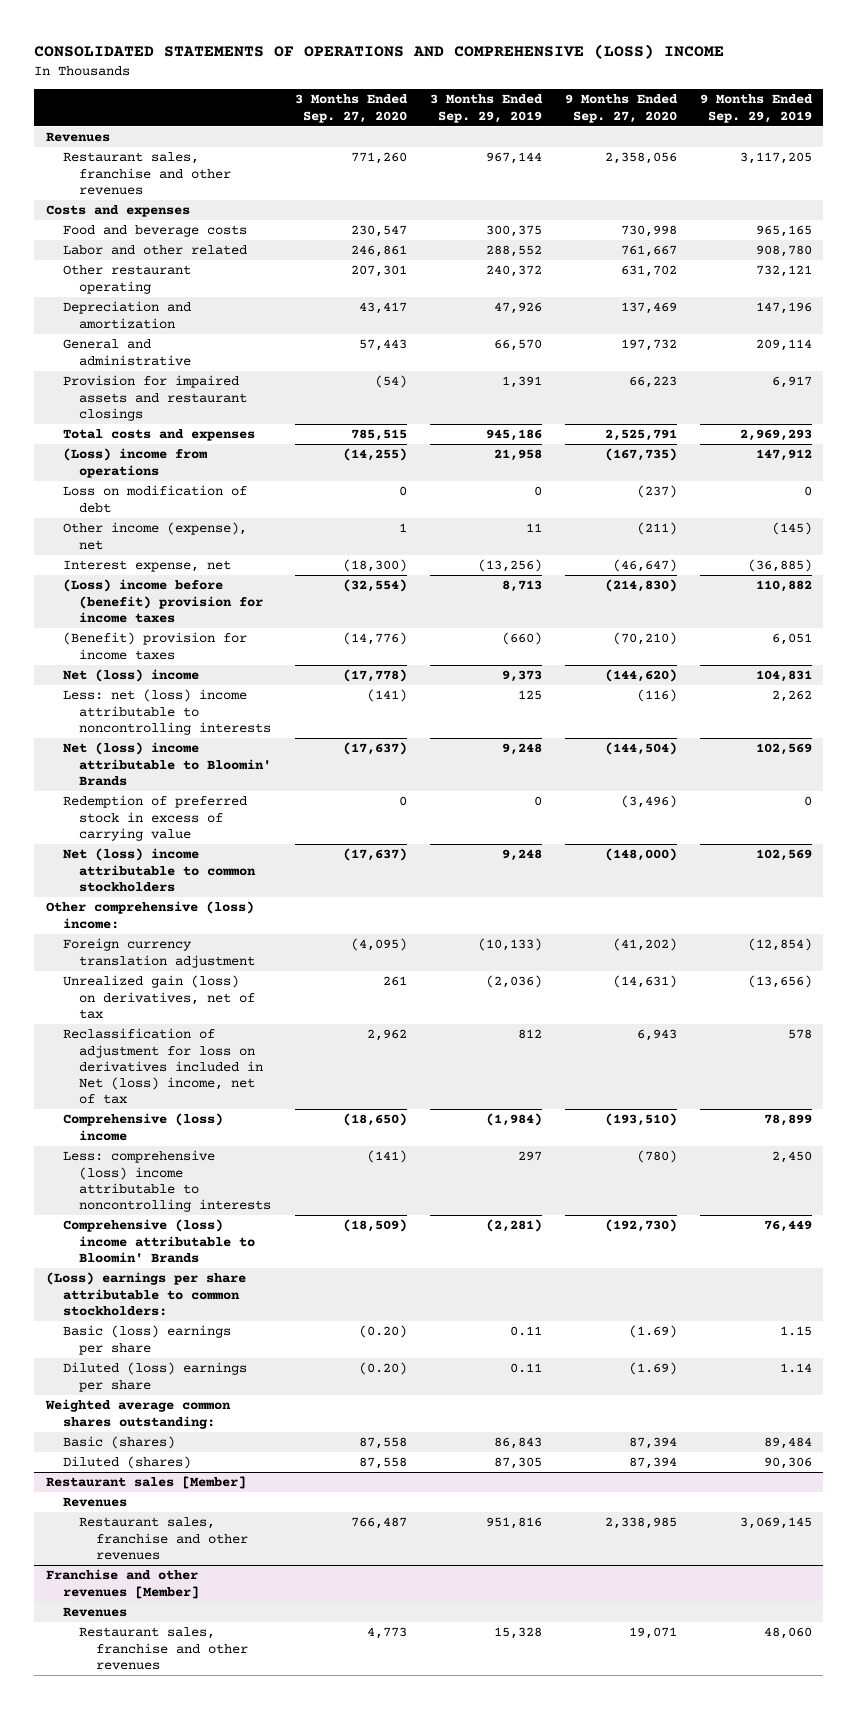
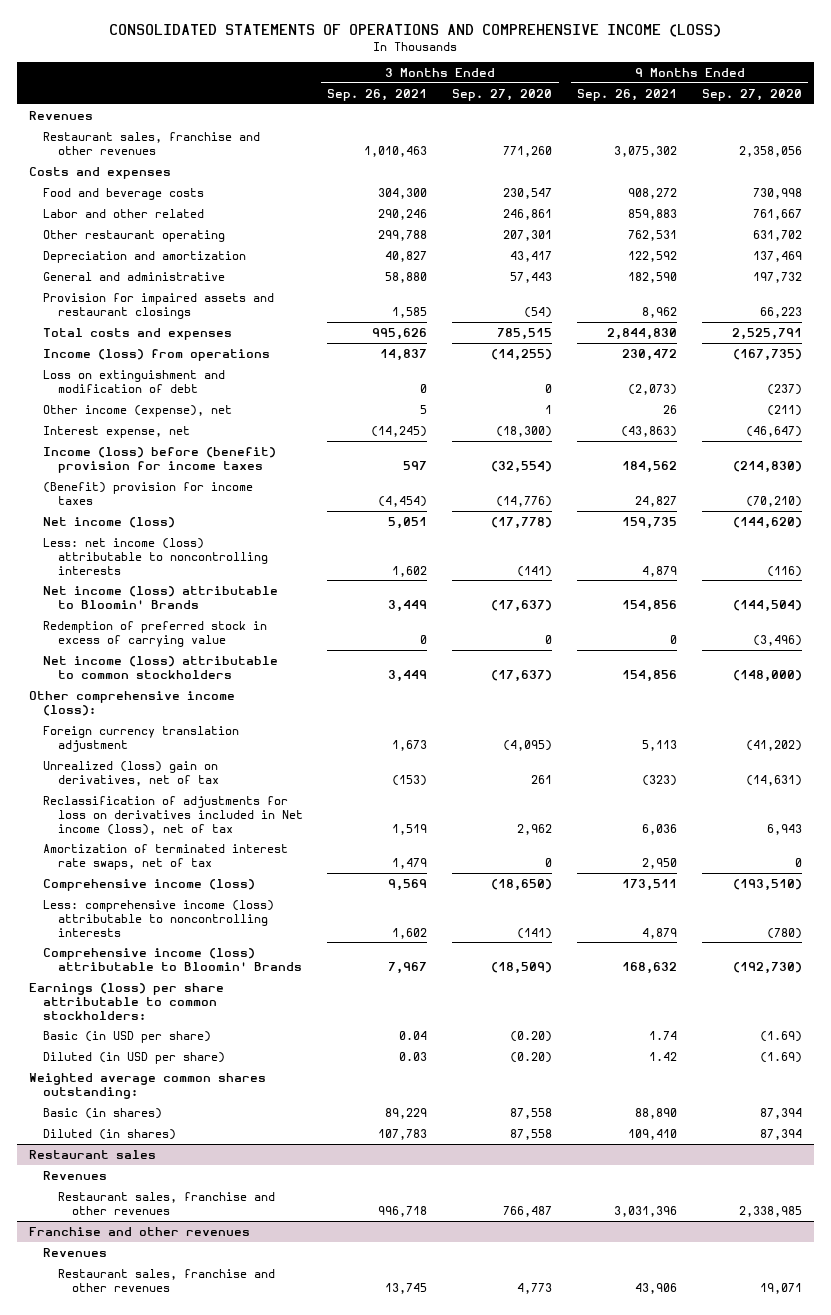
- CONSOLIDATED STATEMENTS OF OPERATIONS AND COMPREHENSIVE (LOSS) INCOME
+ CONSOLIDATED STATEMENTS OF OPERATIONS AND COMPREHENSIVE INCOME (LOSS)
- | 3 Months Ended Sep. 27, 2020 | 3 Months Ended Sep. 29, 2019 | 9 Months Ended Sep. 27, 2020 | 9 Months Ended Sep. 29, 2019
+ | 3 Months Ended Sep. 26, 2021 | 3 Months Ended Sep. 27, 2020 | 9 Months Ended Sep. 26, 2021 | 9 Months Ended Sep. 27, 2020
- (Loss) income from operations | (14,255) | 21,958 | (167,735) | 147,912
- Loss on modification of debt | 0 | 0 | (237) | 0
+ Income (loss) from operations | 14,837 | (14,255) | 230,472 | (167,735)
+ Loss on extinguishment and modification of debt | 0 | 0 | (2,073) | (237)
- (Loss) income before (benefit) provision for income taxes | (32,554) | 8,713 | (214,830) | 110,882
+ Income (loss) before (benefit) provision for income taxes | 597 | (32,554) | 184,562 | (214,830)
- Net (loss) income | (17,778) | 9,373 | (144,620) | 104,831
- Less: net (loss) income attributable to noncontrolling interests | (141) | 125 | (116) | 2,262
- Net (loss) income attributable to Bloomin' Brands | (17,637) | 9,248 | (144,504) | 102,569
+ Net income (loss) | 5,051 | (17,778) | 159,735 | (144,620)
+ Less: net income (loss) attributable to noncontrolling interests | 1,602 | (141) | 4,879 | (116)
+ Net income (loss) attributable to Bloomin' Brands | 3,449 | (17,637) | 154,856 | (144,504)
- Net (loss) income attributable to common stockholders | (17,637) | 9,248 | (148,000) | 102,569
- Other comprehensive (loss) income:
+ Net income (loss) attributable to common stockholders | 3,449 | (17,637) | 154,856 | (148,000)
+ Other comprehensive income (loss):
- Unrealized gain (loss) on derivatives, net of tax | 261 | (2,036) | (14,631) | (13,656)
- Reclassification of adjustment for loss on derivatives included in Net (loss) income, net of tax | 2,962 | 812 | 6,943 | 578
- Comprehensive (loss) income | (18,650) | (1,984) | (193,510) | 78,899
- Less: comprehensive (loss) income attributable to noncontrolling interests | (141) | 297 | (780) | 2,450
- Comprehensive (loss) income attributable to Bloomin' Brands | (18,509) | (2,281) | (192,730) | 76,449
- (Loss) earnings per share attributable to common stockholders:
- Basic (loss) earnings per share | (0.20) | 0.11 | (1.69) | 1.15
- Diluted (loss) earnings per share | (0.20) | 0.11 | (1.69) | 1.14
+ Unrealized (loss) gain on derivatives, net of tax | (153) | 261 | (323) | (14,631)
+ Reclassification of adjustments for loss on derivatives included in Net income (loss), net of tax | 1,519 | 2,962 | 6,036 | 6,943
+ Amortization of terminated interest rate swaps, net of tax | 1,479 | 0 | 2,950 | 0
+ Comprehensive income (loss) | 9,569 | (18,650) | 173,511 | (193,510)
+ Less: comprehensive income (loss) attributable to noncontrolling interests | 1,602 | (141) | 4,879 | (780)
+ Comprehensive income (loss) attributable to Bloomin' Brands | 7,967 | (18,509) | 168,632 | (192,730)
+ Earnings (loss) per share attributable to common stockholders:
+ Basic (in USD per share) | 0.04 | (0.20) | 1.74 | (1.69)
+ Diluted (in USD per share) | 0.03 | (0.20) | 1.42 | (1.69)
- Basic (shares) | 87,558 | 86,843 | 87,394 | 89,484
- Diluted (shares) | 87,558 | 87,305 | 87,394 | 90,306
- Restaurant sales [Member]
+ Basic (in shares) | 89,229 | 87,558 | 88,890 | 87,394
+ Diluted (in shares) | 107,783 | 87,558 | 109,410 | 87,394
+ Restaurant sales
- Franchise and other revenues [Member]
+ Franchise and other revenues

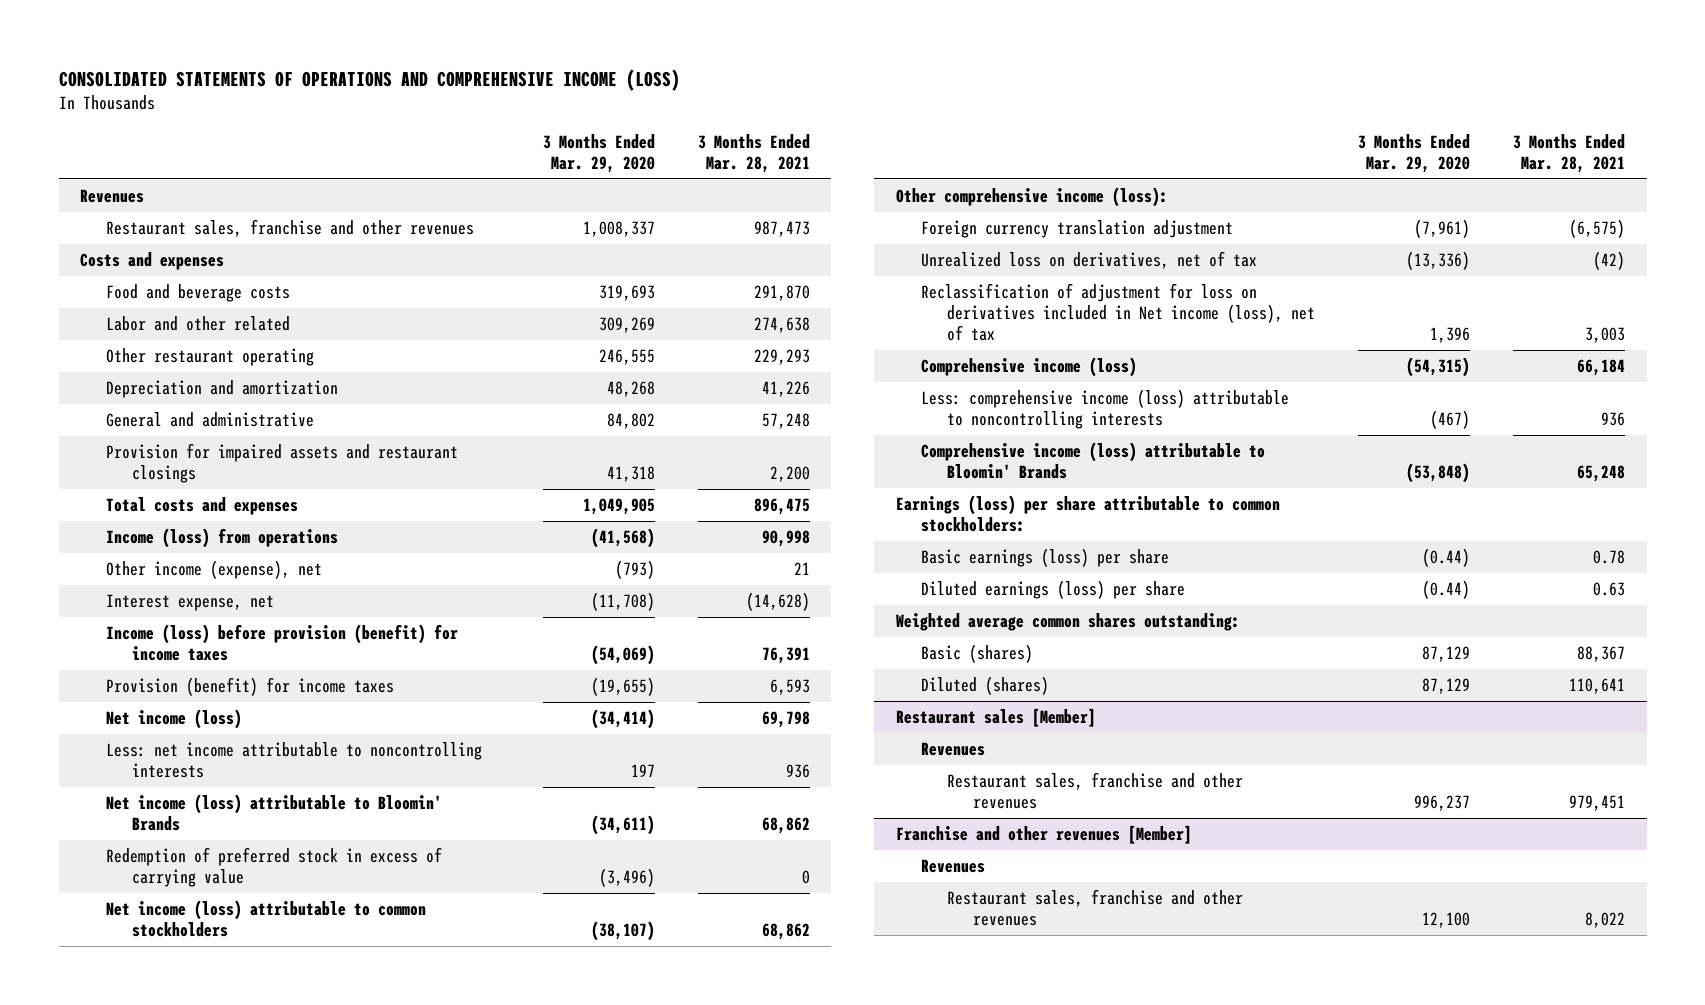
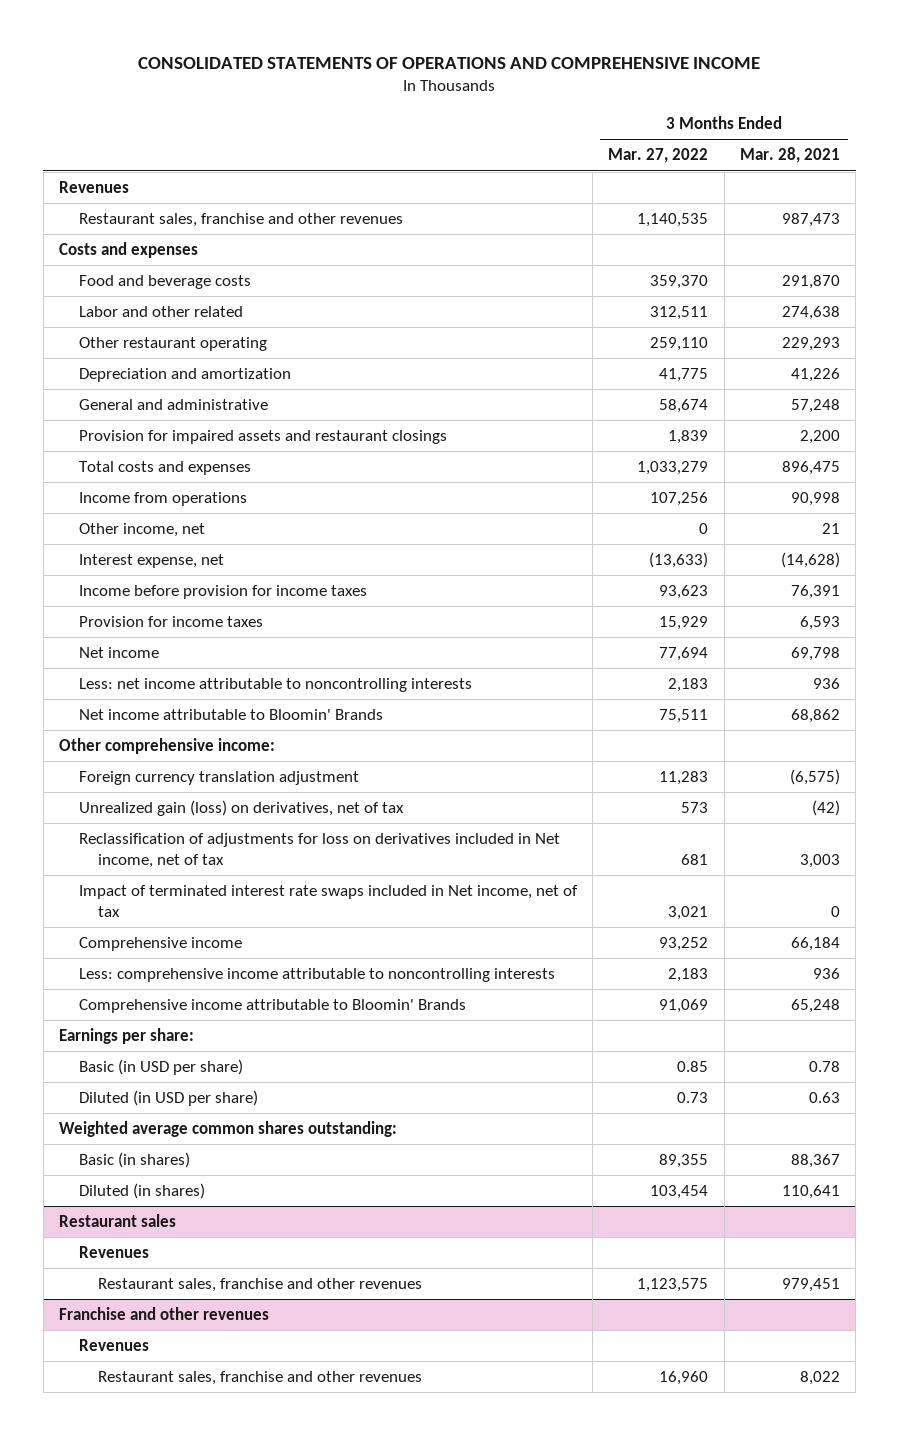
- CONSOLIDATED STATEMENTS OF OPERATIONS AND COMPREHENSIVE INCOME (LOSS)
+ CONSOLIDATED STATEMENTS OF OPERATIONS AND COMPREHENSIVE INCOME
- | 3 Months Ended Mar. 29, 2020 | 3 Months Ended Mar. 28, 2021
+ | 3 Months Ended Mar. 27, 2022 | 3 Months Ended Mar. 28, 2021
- Income (loss) from operations | (41,568) | 90,998
- Other income (expense), net | (793) | 21
+ Income from operations | 107,256 | 90,998
+ Other income, net | 0 | 21
- Income (loss) before provision (benefit) for income taxes | (54,069) | 76,391
- Provision (benefit) for income taxes | (19,655) | 6,593
- Net income (loss) | (34,414) | 69,798
+ Income before provision for income taxes | 93,623 | 76,391
+ Provision for income taxes | 15,929 | 6,593
+ Net income | 77,694 | 69,798
- Net income (loss) attributable to Bloomin' Brands | (34,611) | 68,862
- Redemption of preferred stock in excess of carrying value | (3,496) | 0
- Net income (loss) attributable to common stockholders | (38,107) | 68,862
- Other comprehensive income (loss):
+ Net income attributable to Bloomin' Brands | 75,511 | 68,862
+ Other comprehensive income:
- Unrealized loss on derivatives, net of tax | (13,336) | (42)
- Reclassification of adjustment for loss on derivatives included in Net income (loss), net of tax | 1,396 | 3,003
- Comprehensive income (loss) | (54,315) | 66,184
- Less: comprehensive income (loss) attributable to noncontrolling interests | (467) | 936
- Comprehensive income (loss) attributable to Bloomin' Brands | (53,848) | 65,248
- Earnings (loss) per share attributable to common stockholders:
- Basic earnings (loss) per share | (0.44) | 0.78
- Diluted earnings (loss) per share | (0.44) | 0.63
+ Unrealized gain (loss) on derivatives, net of tax | 573 | (42)
+ Reclassification of adjustments for loss on derivatives included in Net income, net of tax | 681 | 3,003
+ Impact of terminated interest rate swaps included in Net income, net of tax | 3,021 | 0
+ Comprehensive income | 93,252 | 66,184
+ Less: comprehensive income attributable to noncontrolling interests | 2,183 | 936
+ Comprehensive income attributable to Bloomin' Brands | 91,069 | 65,248
+ Earnings per share:
+ Basic (in USD per share) | 0.85 | 0.78
+ Diluted (in USD per share) | 0.73 | 0.63
- Basic (shares) | 87,129 | 88,367
- Diluted (shares) | 87,129 | 110,641
- Restaurant sales [Member]
+ Basic (in shares) | 89,355 | 88,367
+ Diluted (in shares) | 103,454 | 110,641
+ Restaurant sales
- Franchise and other revenues [Member]
+ Franchise and other revenues

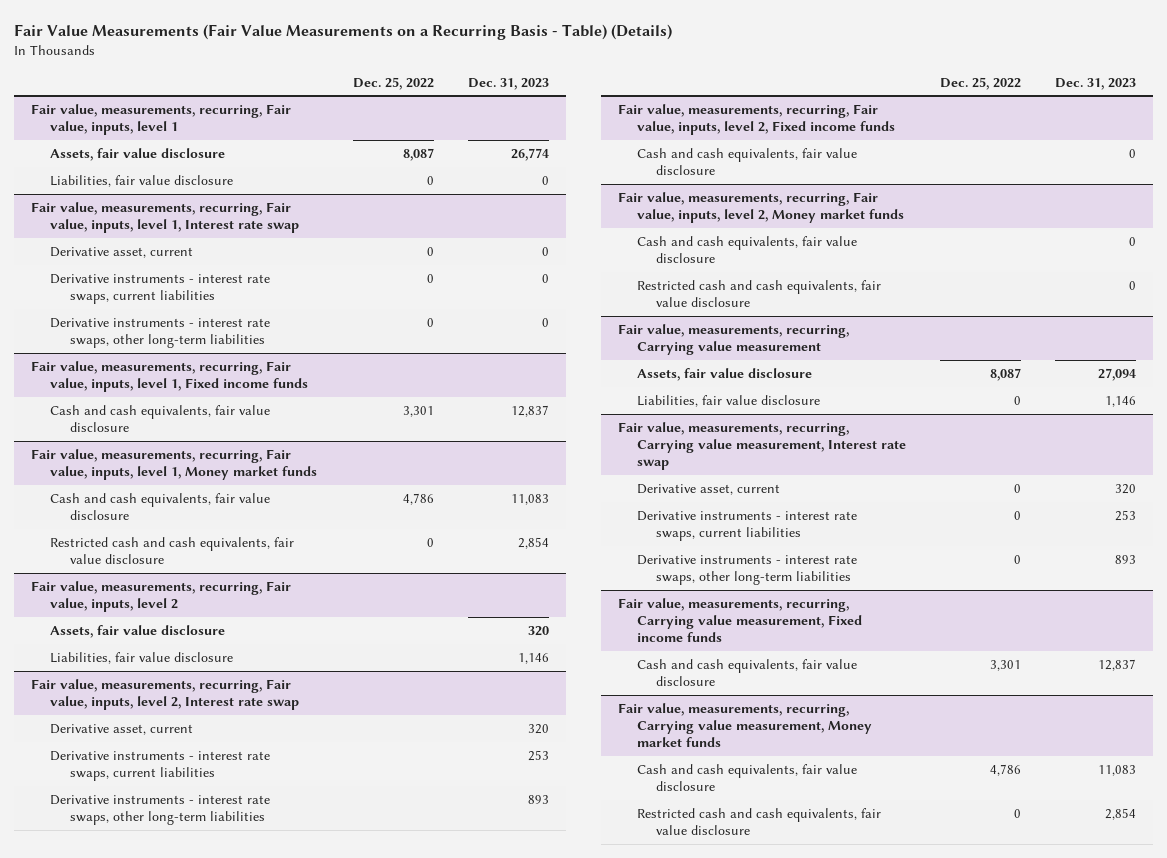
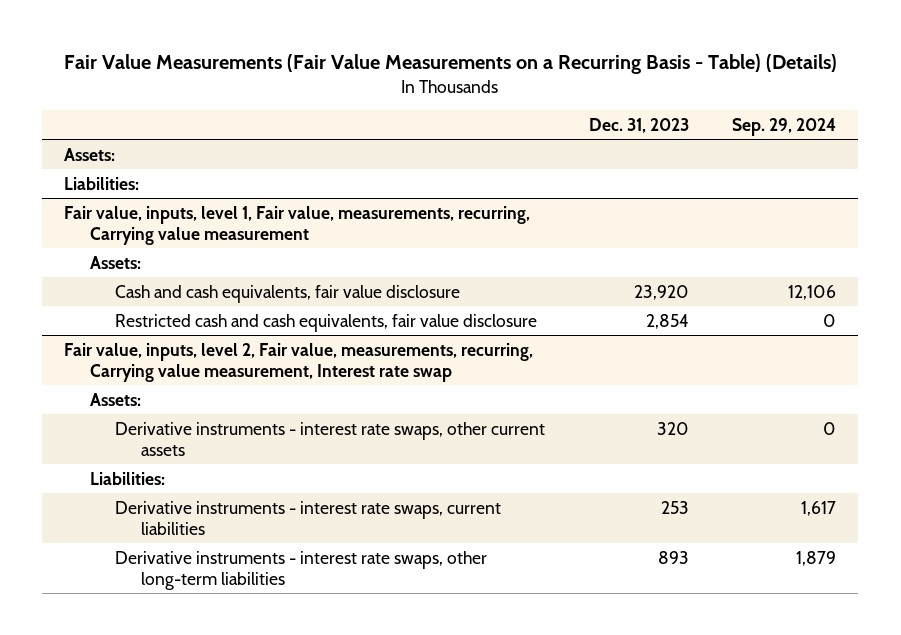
- | Dec. 25, 2022 | Dec. 31, 2023
+ | Dec. 31, 2023 | Sep. 29, 2024
- Fair value, measurements, recurring, Fair value, inputs, level 1
- Assets, fair value disclosure | 8,087 | 26,774
- Liabilities, fair value disclosure | 0 | 0
- Fair value, measurements, recurring, Fair value, inputs, level 1, Interest rate swap
- Derivative asset, current | 0 | 0
- Derivative instruments - interest rate swaps, current liabilities | 0 | 0
- Derivative instruments - interest rate swaps, other long-term liabilities | 0 | 0
- Fair value, measurements, recurring, Fair value, inputs, level 1, Fixed income funds
- Cash and cash equivalents, fair value disclosure | 3,301 | 12,837
- Fair value, measurements, recurring, Fair value, inputs, level 1, Money market funds
- Cash and cash equivalents, fair value disclosure | 4,786 | 11,083
+ Assets:
+ Liabilities:
+ Fair value, inputs, level 1, Fair value, measurements, recurring, Carrying value measurement
+ Assets:
+ Cash and cash equivalents, fair value disclosure | 23,920 | 12,106
- Fair value, measurements, recurring, Fair value, inputs, level 2
- Assets, fair value disclosure | | 320
- Liabilities, fair value disclosure | | 1,146
- Fair value, measurements, recurring, Fair value, inputs, level 2, Interest rate swap
- Derivative asset, current | | 320
- Derivative instruments - interest rate swaps, current liabilities | | 253
- Derivative instruments - interest rate swaps, other long-term liabilities | | 893
- Fair value, measurements, recurring, Fair value, inputs, level 2, Fixed income funds
- Cash and cash equivalents, fair value disclosure | | 0
- Fair value, measurements, recurring, Fair value, inputs, level 2, Money market funds
- Cash and cash equivalents, fair value disclosure | | 0
- Restricted cash and cash equivalents, fair value disclosure | | 0
- Fair value, measurements, recurring, Carrying value measurement
- Assets, fair value disclosure | 8,087 | 27,094
- Liabilities, fair value disclosure | 0 | 1,146
- Fair value, measurements, recurring, Carrying value measurement, Interest rate swap
- Derivative asset, current | 0 | 320
+ Fair value, inputs, level 2, Fair value, measurements, recurring, Carrying value measurement, Interest rate swap
+ Assets:
+ Derivative instruments - interest rate swaps, other current assets | 320 | 0
+ Liabilities:
- Fair value, measurements, recurring, Carrying value measurement, Fixed income funds
- Cash and cash equivalents, fair value disclosure | 3,301 | 12,837
- Fair value, measurements, recurring, Carrying value measurement, Money market funds
- Cash and cash equivalents, fair value disclosure | 4,786 | 11,083
- Restricted cash and cash equivalents, fair value disclosure | 0 | 2,854

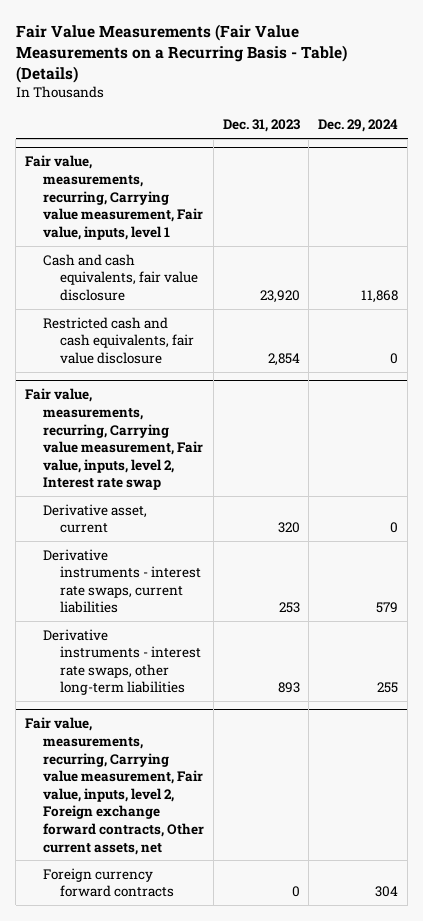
- | Dec. 31, 2023 | Sep. 29, 2024
+ | Dec. 31, 2023 | Dec. 29, 2024
- Assets:
- Liabilities:
- Fair value, inputs, level 1, Fair value, measurements, recurring, Carrying value measurement
- Assets:
+ Fair value, measurements, recurring, Carrying value measurement, Fair value, inputs, level 1
- Fair value, inputs, level 2, Fair value, measurements, recurring, Carrying value measurement, Interest rate swap
- Assets:
- Derivative instruments - interest rate swaps, other current assets | 320 | 0
- Liabilities:
+ Fair value, measurements, recurring, Carrying value measurement, Fair value, inputs, level 2, Interest rate swap
+ Derivative asset, current | 320 | 0
+ Fair value, measurements, recurring, Carrying value measurement, Fair value, inputs, level 2, Foreign exchange forward contracts, Other current assets, net
+ Foreign currency forward contracts | 0 | 304

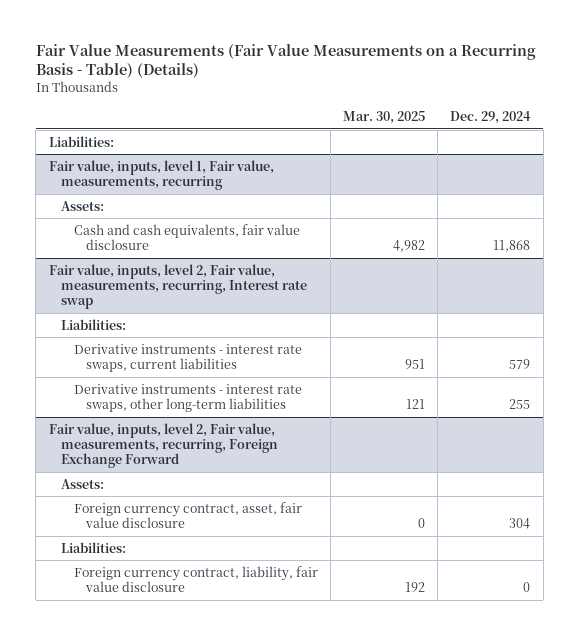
- | Dec. 31, 2023 | Dec. 29, 2024
+ | Mar. 30, 2025 | Dec. 29, 2024
- Fair value, measurements, recurring, Carrying value measurement, Fair value, inputs, level 1
+ Liabilities:
+ Fair value, inputs, level 1, Fair value, measurements, recurring
+ Assets:
- Restricted cash and cash equivalents, fair value disclosure | 2,854 | 0
- Fair value, measurements, recurring, Carrying value measurement, Fair value, inputs, level 2, Interest rate swap
- Derivative asset, current | 320 | 0
+ Fair value, inputs, level 2, Fair value, measurements, recurring, Interest rate swap
+ Liabilities:
- Fair value, measurements, recurring, Carrying value measurement, Fair value, inputs, level 2, Foreign exchange forward contracts, Other current assets, net
- Foreign currency forward contracts | 0 | 304
+ Fair value, inputs, level 2, Fair value, measurements, recurring, Foreign Exchange Forward
+ Assets:
+ Foreign currency contract, asset, fair value disclosure | 0 | 304
+ Liabilities:
+ Foreign currency contract, liability, fair value disclosure | 192 | 0

